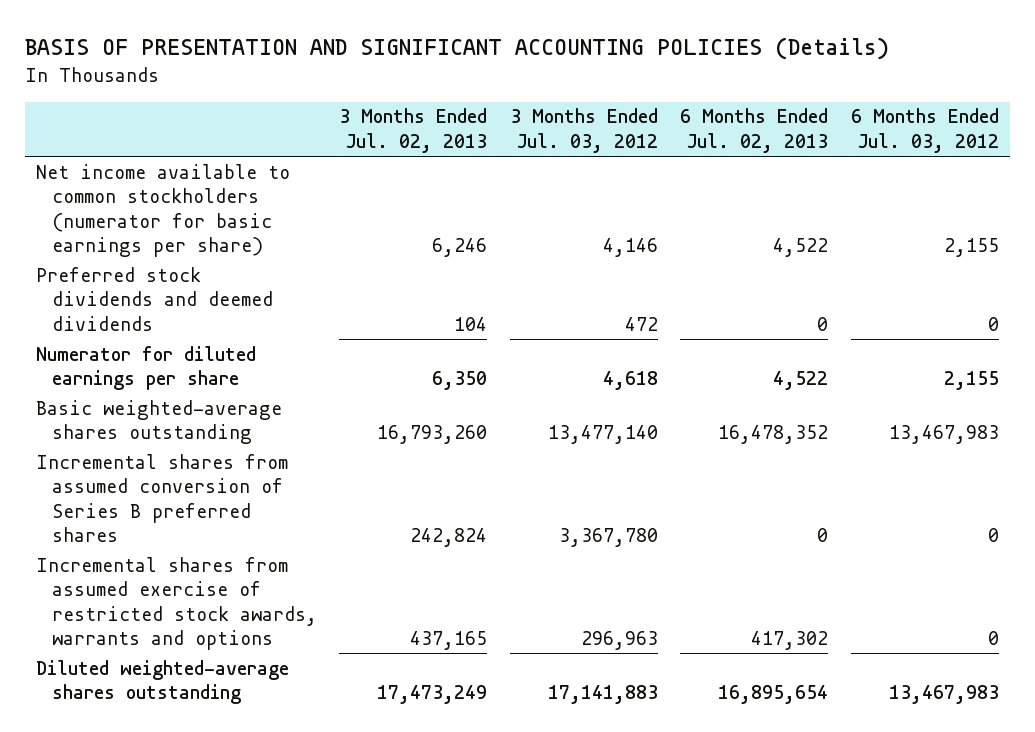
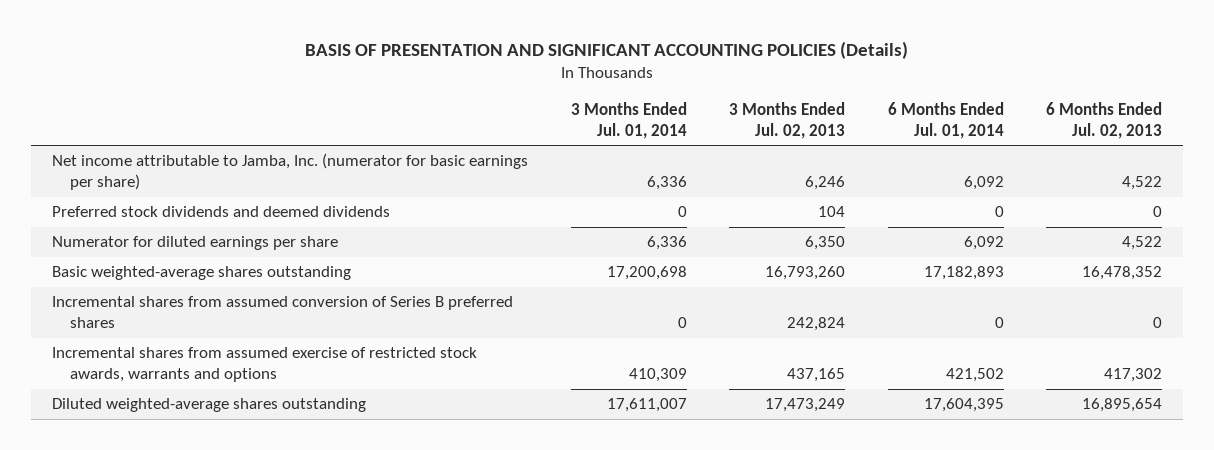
- | 3 Months Ended Jul. 02, 2013 | 3 Months Ended Jul. 03, 2012 | 6 Months Ended Jul. 02, 2013 | 6 Months Ended Jul. 03, 2012
+ | 3 Months Ended Jul. 01, 2014 | 3 Months Ended Jul. 02, 2013 | 6 Months Ended Jul. 01, 2014 | 6 Months Ended Jul. 02, 2013
- Net income available to common stockholders (numerator for basic earnings per share) | 6,246 | 4,146 | 4,522 | 2,155
+ Net income attributable to Jamba, Inc. (numerator for basic earnings per share) | 6,336 | 6,246 | 6,092 | 4,522

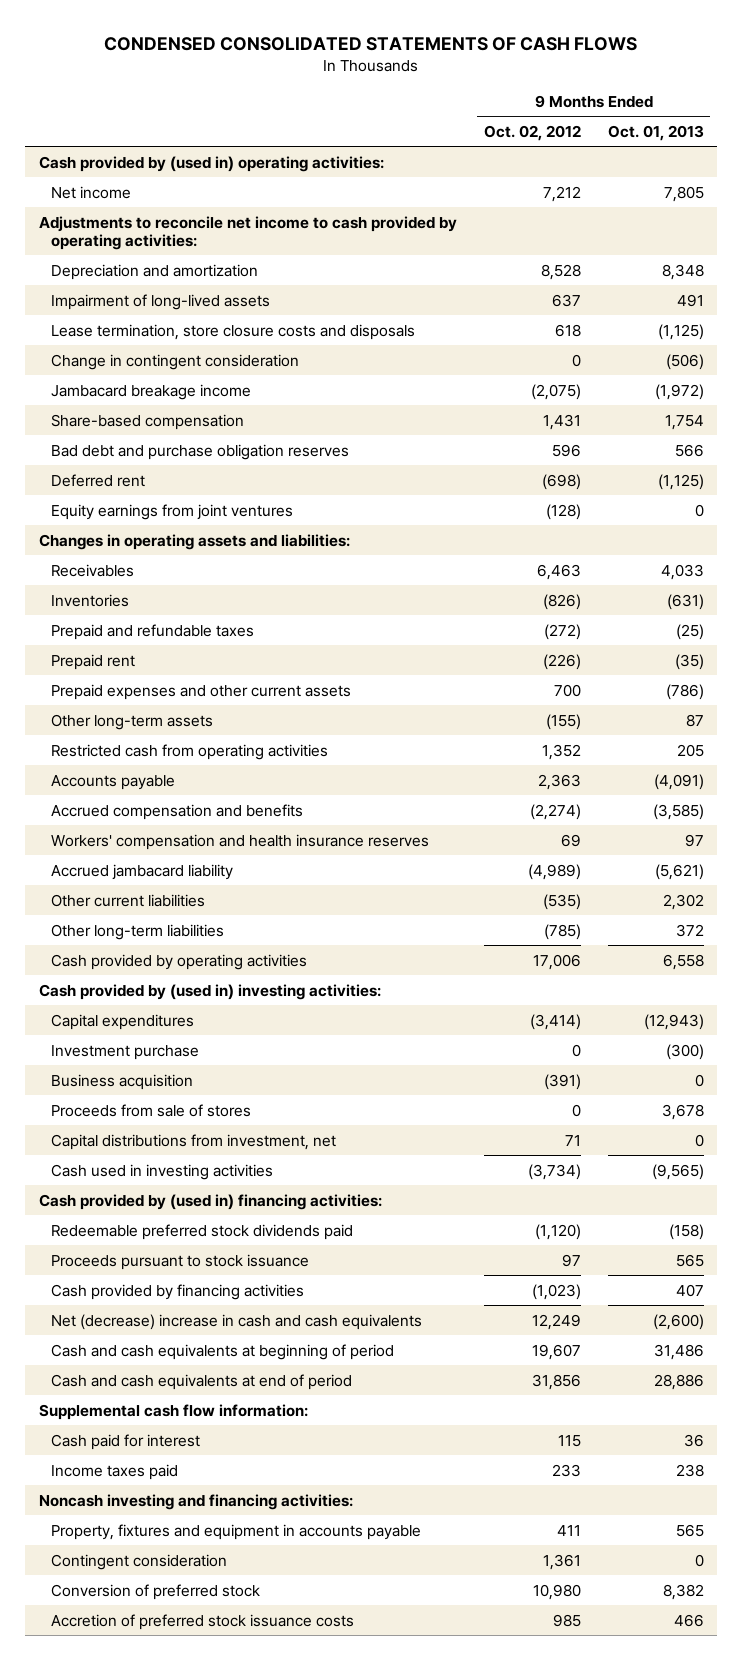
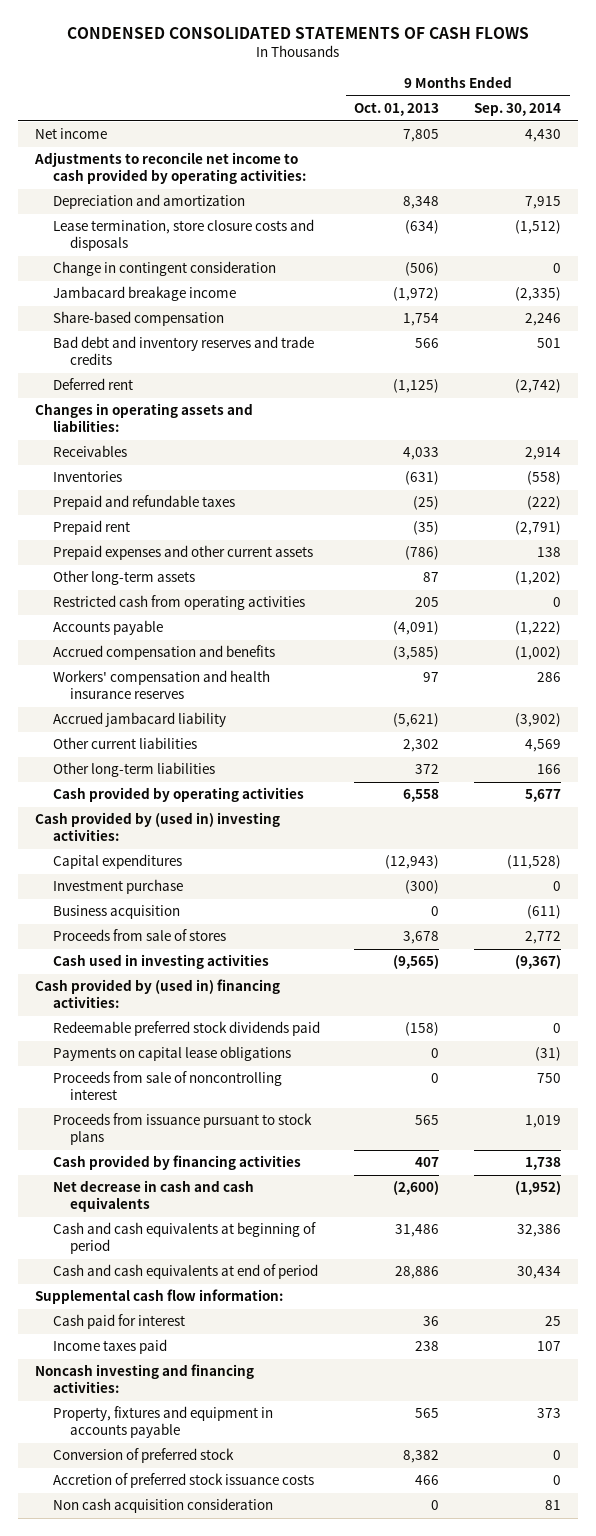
- | 9 Months Ended Oct. 02, 2012 | 9 Months Ended Oct. 01, 2013
+ | 9 Months Ended Oct. 01, 2013 | 9 Months Ended Sep. 30, 2014
- Cash provided by (used in) operating activities:
- Impairment of long-lived assets | 637 | 491
- Lease termination, store closure costs and disposals | 618 | (1,125)
+ Lease termination, store closure costs and disposals | (634) | (1,512)
- Bad debt and purchase obligation reserves | 596 | 566
+ Bad debt and inventory reserves and trade credits | 566 | 501
- Equity earnings from joint ventures | (128) | 0
- Capital distributions from investment, net | 71 | 0
- Proceeds pursuant to stock issuance | 97 | 565
+ Payments on capital lease obligations | 0 | (31)
+ Proceeds from sale of noncontrolling interest | 0 | 750
+ Proceeds from issuance pursuant to stock plans | 565 | 1,019
- Net (decrease) increase in cash and cash equivalents | 12,249 | (2,600)
+ Net decrease in cash and cash equivalents | (2,600) | (1,952)
- Contingent consideration | 1,361 | 0
+ Non cash acquisition consideration | 0 | 81

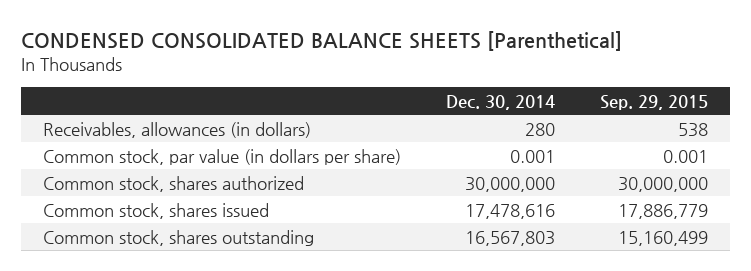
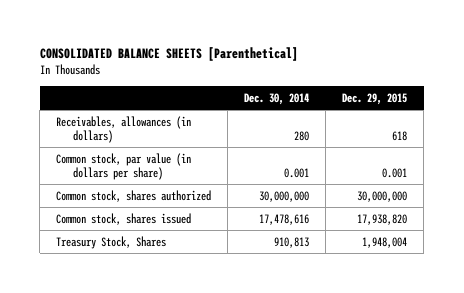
- CONDENSED CONSOLIDATED BALANCE SHEETS [Parenthetical]
+ CONSOLIDATED BALANCE SHEETS [Parenthetical]
- | Dec. 30, 2014 | Sep. 29, 2015
+ | Dec. 30, 2014 | Dec. 29, 2015
- Common stock, shares outstanding | 16,567,803 | 15,160,499
+ Treasury Stock, Shares | 910,813 | 1,948,004

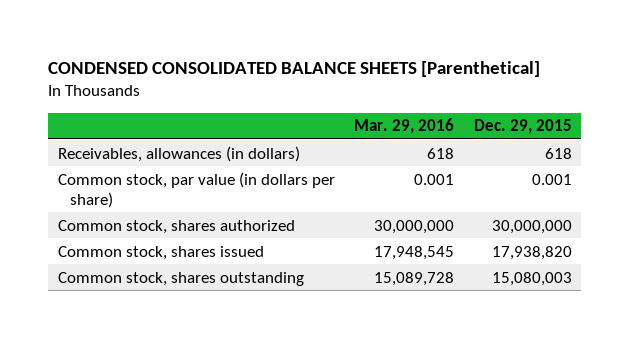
- CONSOLIDATED BALANCE SHEETS [Parenthetical]
+ CONDENSED CONSOLIDATED BALANCE SHEETS [Parenthetical]
- | Dec. 30, 2014 | Dec. 29, 2015
+ | Mar. 29, 2016 | Dec. 29, 2015
- Treasury Stock, Shares | 910,813 | 1,948,004
+ Common stock, shares outstanding | 15,089,728 | 15,080,003

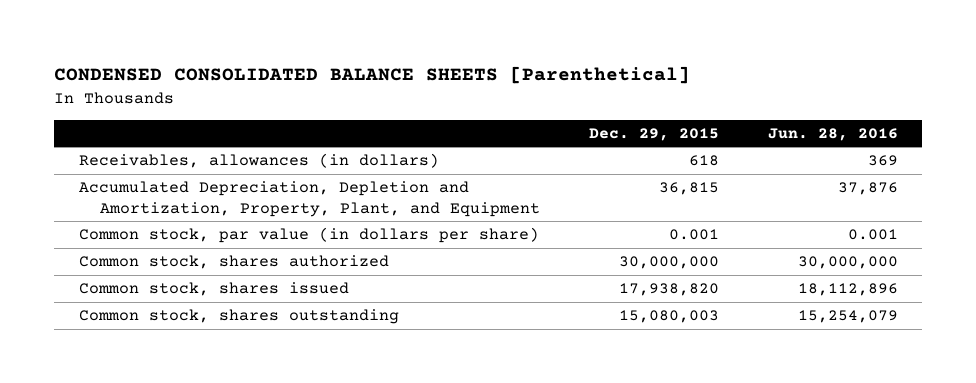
- | Mar. 29, 2016 | Dec. 29, 2015
+ | Dec. 29, 2015 | Jun. 28, 2016
+ Accumulated Depreciation, Depletion and Amortization, Property, Plant, and Equipment | 36,815 | 37,876

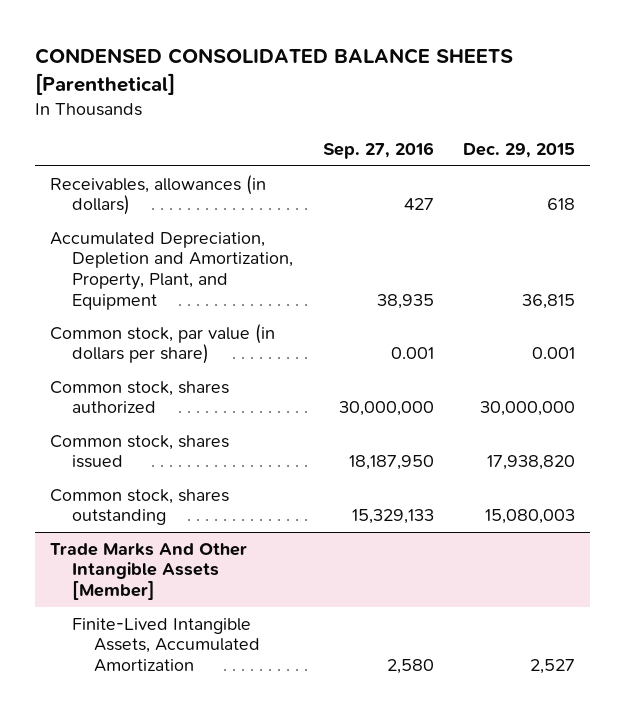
- | Dec. 29, 2015 | Jun. 28, 2016
+ | Sep. 27, 2016 | Dec. 29, 2015
+ Trade Marks And Other Intangible Assets [Member]
+ Finite-Lived Intangible Assets, Accumulated Amortization | 2,580 | 2,527

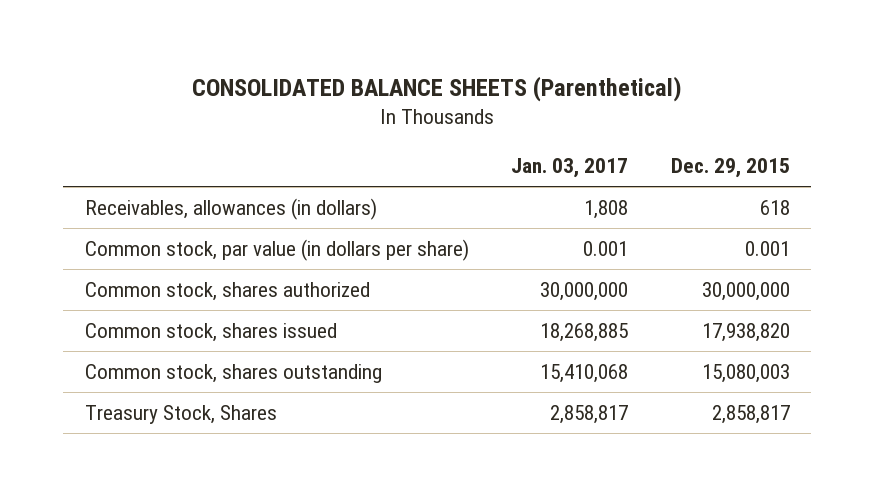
- CONDENSED CONSOLIDATED BALANCE SHEETS [Parenthetical]
+ CONSOLIDATED BALANCE SHEETS (Parenthetical)
- | Sep. 27, 2016 | Dec. 29, 2015
+ | Jan. 03, 2017 | Dec. 29, 2015
- Accumulated Depreciation, Depletion and Amortization, Property, Plant, and Equipment | 38,935 | 36,815
- Trade Marks And Other Intangible Assets [Member]
- Finite-Lived Intangible Assets, Accumulated Amortization | 2,580 | 2,527
+ Treasury Stock, Shares | 2,858,817 | 2,858,817

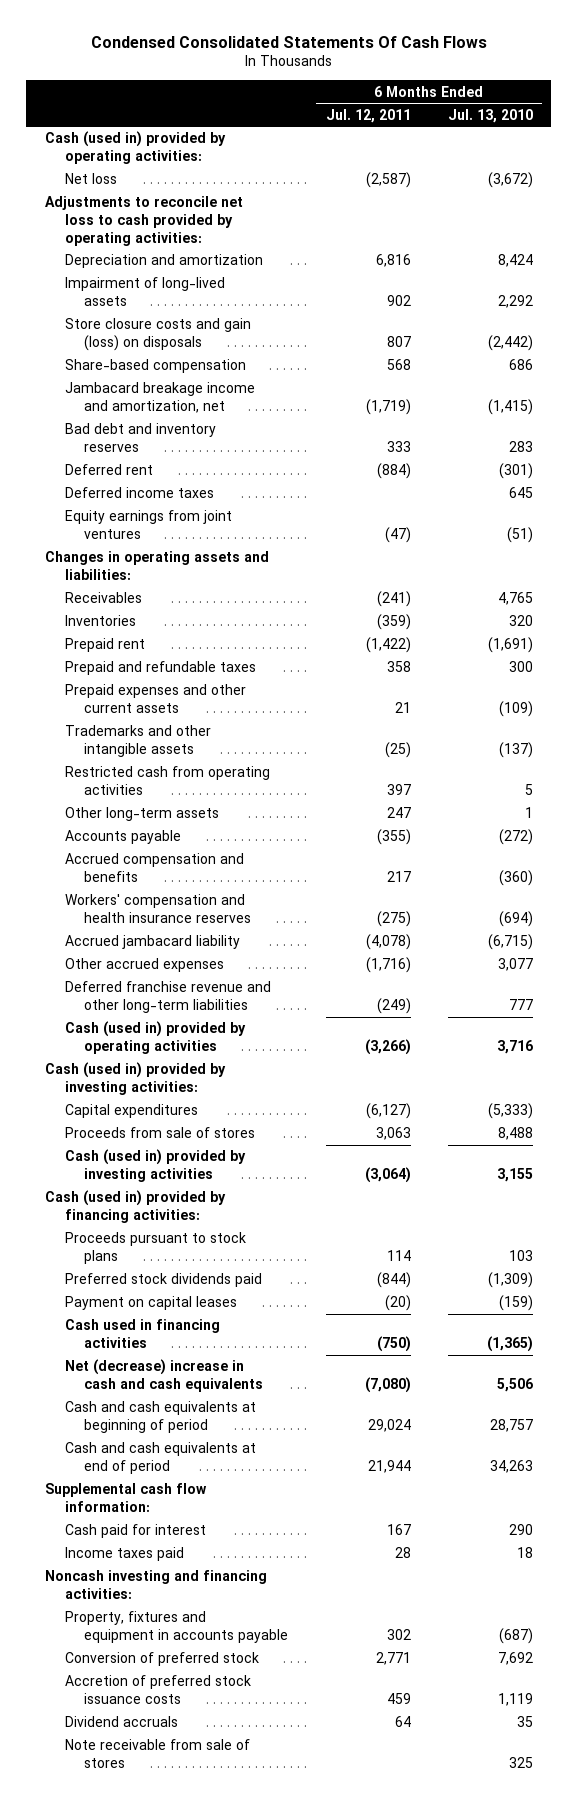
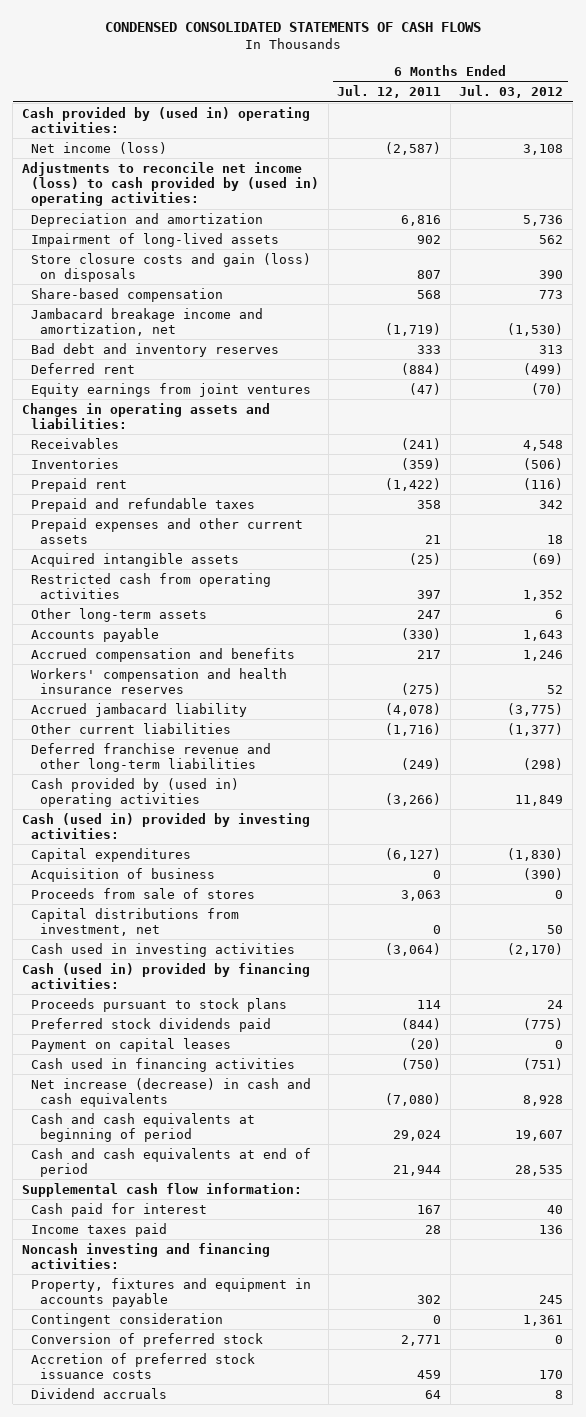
- Condensed Consolidated Statements Of Cash Flows
+ CONDENSED CONSOLIDATED STATEMENTS OF CASH FLOWS
- | 6 Months Ended Jul. 12, 2011 | 6 Months Ended Jul. 13, 2010
+ | 6 Months Ended Jul. 12, 2011 | 6 Months Ended Jul. 03, 2012
- Cash (used in) provided by operating activities:
- Net loss | (2,587) | (3,672)
- Adjustments to reconcile net loss to cash provided by operating activities:
+ Cash provided by (used in) operating activities:
+ Net income (loss) | (2,587) | 3,108
+ Adjustments to reconcile net income (loss) to cash provided by (used in) operating activities:
- Deferred income taxes | | 645
- Trademarks and other intangible assets | (25) | (137)
+ Acquired intangible assets | (25) | (69)
- Accounts payable | (355) | (272)
+ Accounts payable | (330) | 1,643
- Other accrued expenses | (1,716) | 3,077
+ Other current liabilities | (1,716) | (1,377)
- Cash (used in) provided by operating activities | (3,266) | 3,716
+ Cash provided by (used in) operating activities | (3,266) | 11,849
+ Acquisition of business | 0 | (390)
- Cash (used in) provided by investing activities | (3,064) | 3,155
+ Capital distributions from investment, net | 0 | 50
+ Cash used in investing activities | (3,064) | (2,170)
- Net (decrease) increase in cash and cash equivalents | (7,080) | 5,506
+ Net increase (decrease) in cash and cash equivalents | (7,080) | 8,928
+ Contingent consideration | 0 | 1,361
- Note receivable from sale of stores | | 325

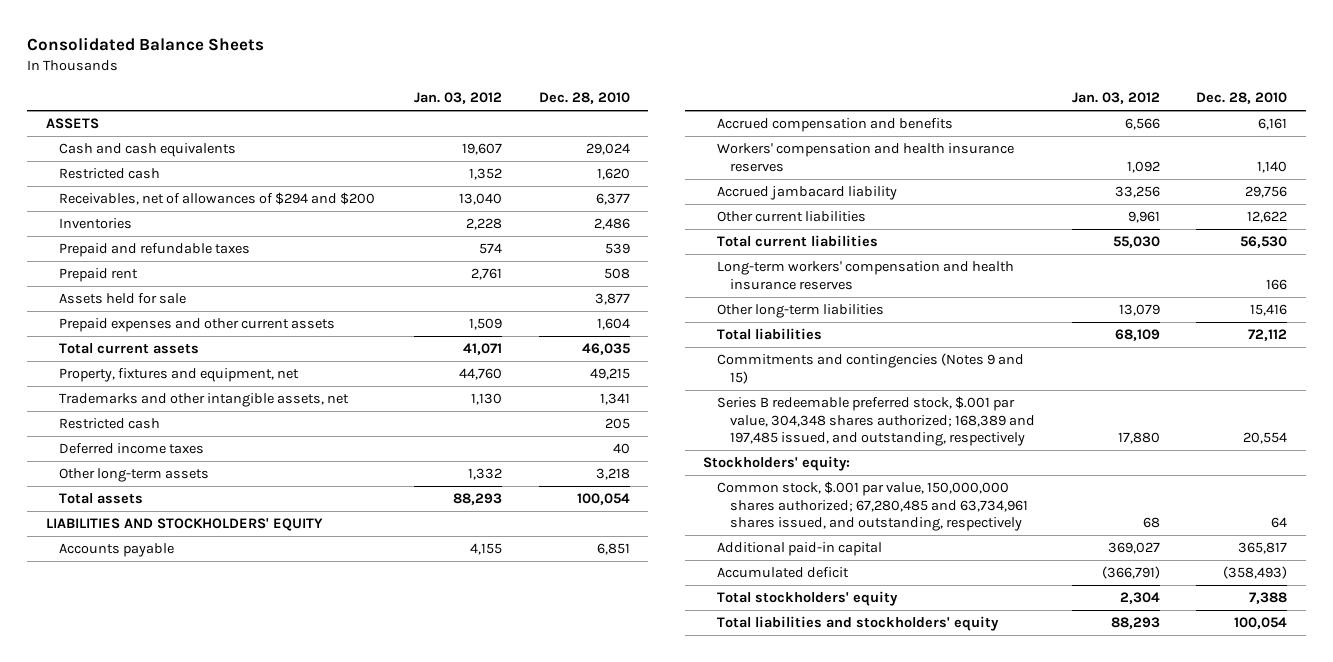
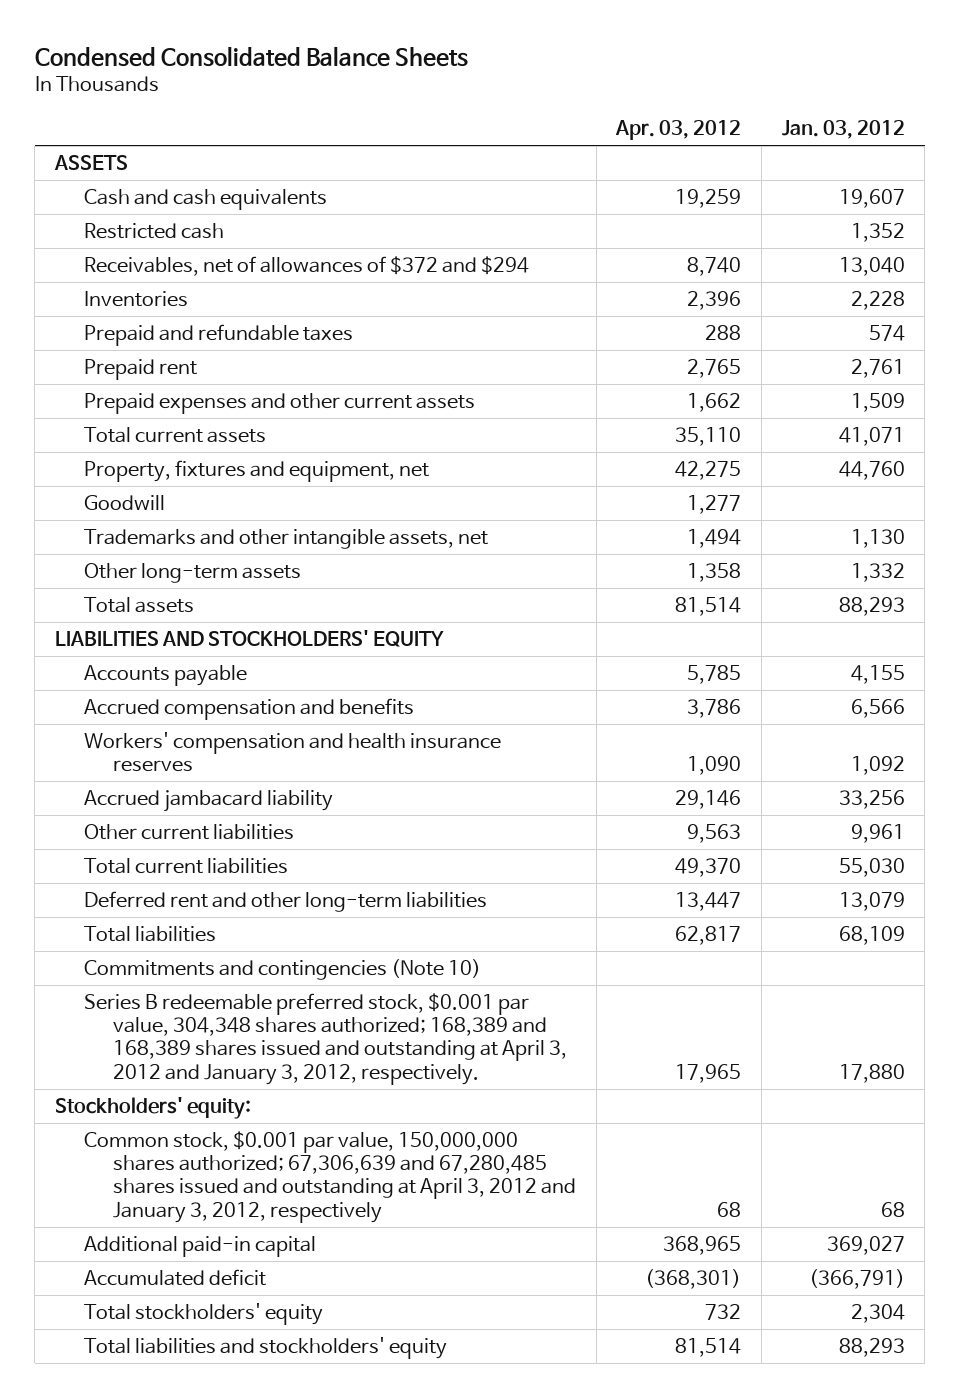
- Consolidated Balance Sheets
+ Condensed Consolidated Balance Sheets
- | Jan. 03, 2012 | Dec. 28, 2010
+ | Apr. 03, 2012 | Jan. 03, 2012
- Receivables, net of allowances of $294 and $200 | 13,040 | 6,377
+ Receivables, net of allowances of $372 and $294 | 8,740 | 13,040
- Assets held for sale | | 3,877
+ Goodwill | 1,277 |
- Restricted cash | | 205
- Deferred income taxes | | 40
- Long-term workers' compensation and health insurance reserves | | 166
- Other long-term liabilities | 13,079 | 15,416
+ Deferred rent and other long-term liabilities | 13,447 | 13,079
- Commitments and contingencies (Notes 9 and 15)
- Series B redeemable preferred stock, $.001 par value, 304,348 shares authorized; 168,389 and 197,485 issued, and outstanding, respectively | 17,880 | 20,554
+ Commitments and contingencies (Note 10)
+ Series B redeemable preferred stock, $0.001 par value, 304,348 shares authorized; 168,389 and 168,389 shares issued and outstanding at April 3, 2012 and January 3, 2012, respectively. | 17,965 | 17,880
- Common stock, $.001 par value, 150,000,000 shares authorized; 67,280,485 and 63,734,961 shares issued, and outstanding, respectively | 68 | 64
+ Common stock, $0.001 par value, 150,000,000 shares authorized; 67,306,639 and 67,280,485 shares issued and outstanding at April 3, 2012 and January 3, 2012, respectively | 68 | 68

